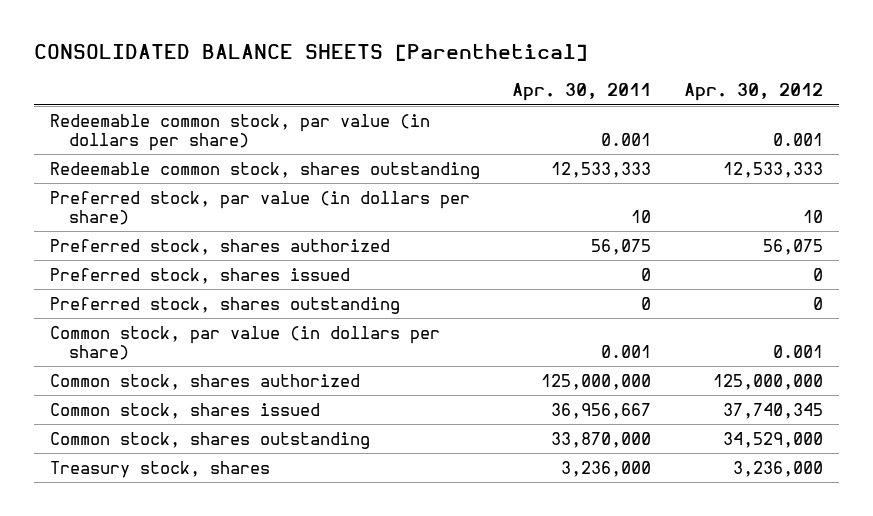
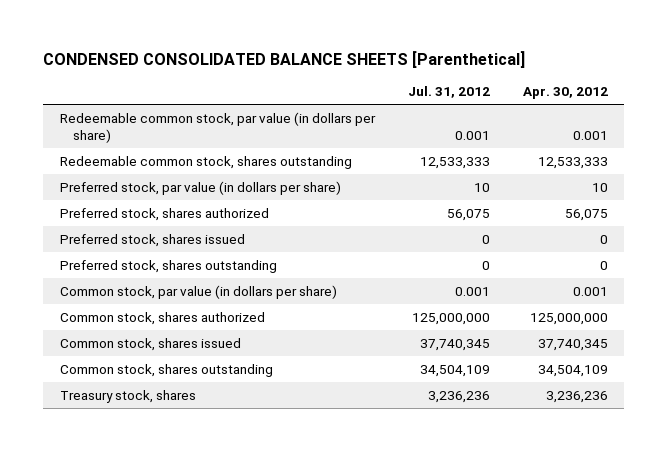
- CONSOLIDATED BALANCE SHEETS [Parenthetical]
+ CONDENSED CONSOLIDATED BALANCE SHEETS [Parenthetical]
- | Apr. 30, 2011 | Apr. 30, 2012
+ | Jul. 31, 2012 | Apr. 30, 2012
- Common stock, shares outstanding | 33,870,000 | 34,529,000
- Treasury stock, shares | 3,236,000 | 3,236,000
+ Common stock, shares outstanding | 34,504,109 | 34,504,109
+ Treasury stock, shares | 3,236,236 | 3,236,236

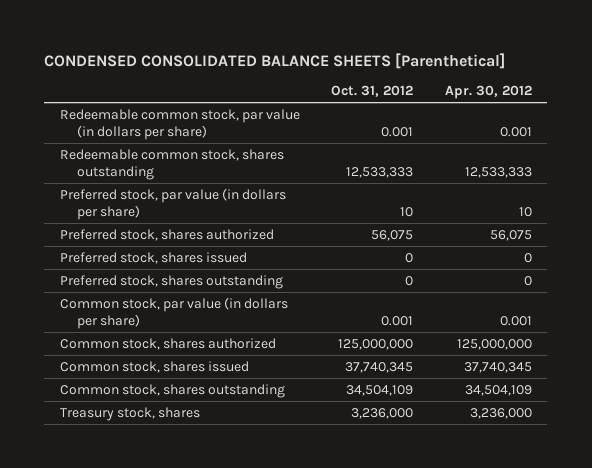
- | Jul. 31, 2012 | Apr. 30, 2012
+ | Oct. 31, 2012 | Apr. 30, 2012
- Treasury stock, shares | 3,236,236 | 3,236,236
+ Treasury stock, shares | 3,236,000 | 3,236,000

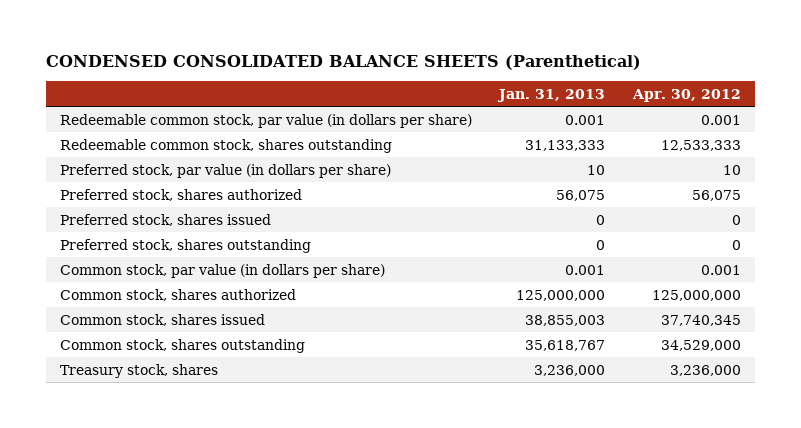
- CONDENSED CONSOLIDATED BALANCE SHEETS [Parenthetical]
+ CONDENSED CONSOLIDATED BALANCE SHEETS (Parenthetical)
- | Oct. 31, 2012 | Apr. 30, 2012
+ | Jan. 31, 2013 | Apr. 30, 2012
- Common stock, shares outstanding | 34,504,109 | 34,504,109
+ Common stock, shares outstanding | 35,618,767 | 34,529,000

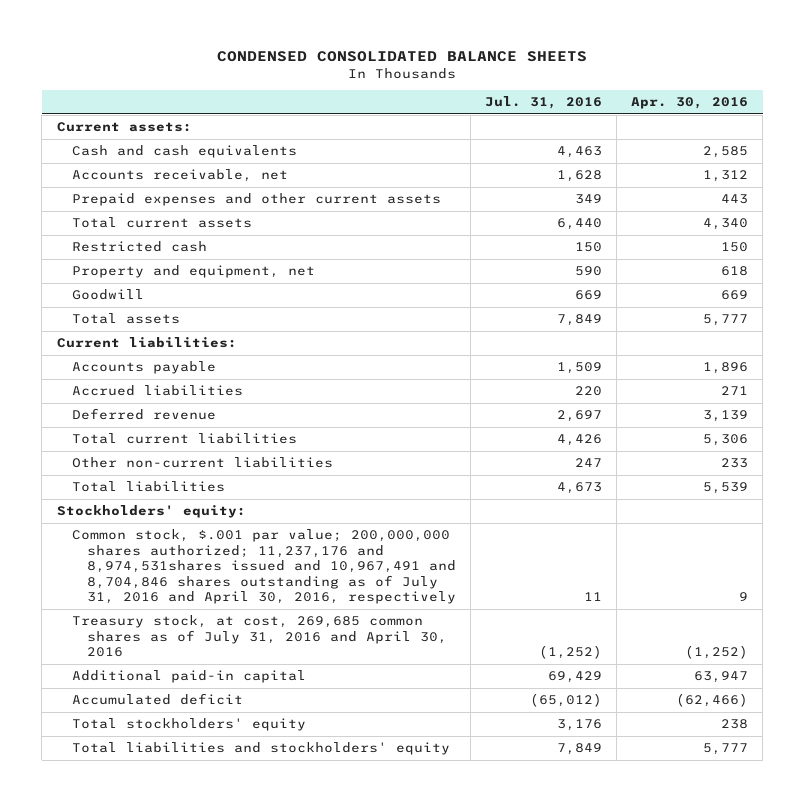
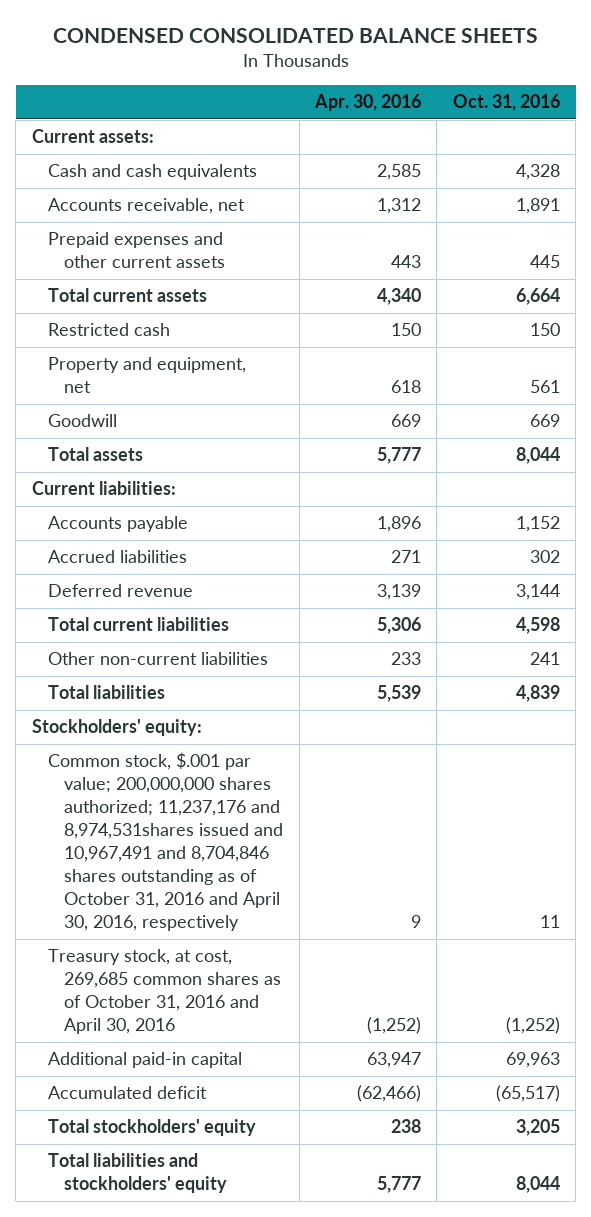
- | Jul. 31, 2016 | Apr. 30, 2016
+ | Apr. 30, 2016 | Oct. 31, 2016
- Common stock, $.001 par value; 200,000,000 shares authorized; 11,237,176 and 8,974,531shares issued and 10,967,491 and 8,704,846 shares outstanding as of July 31, 2016 and April 30, 2016, respectively | 11 | 9
- Treasury stock, at cost, 269,685 common shares as of July 31, 2016 and April 30, 2016 | (1,252) | (1,252)
+ Common stock, $.001 par value; 200,000,000 shares authorized; 11,237,176 and 8,974,531shares issued and 10,967,491 and 8,704,846 shares outstanding as of October 31, 2016 and April 30, 2016, respectively | 9 | 11
+ Treasury stock, at cost, 269,685 common shares as of October 31, 2016 and April 30, 2016 | (1,252) | (1,252)

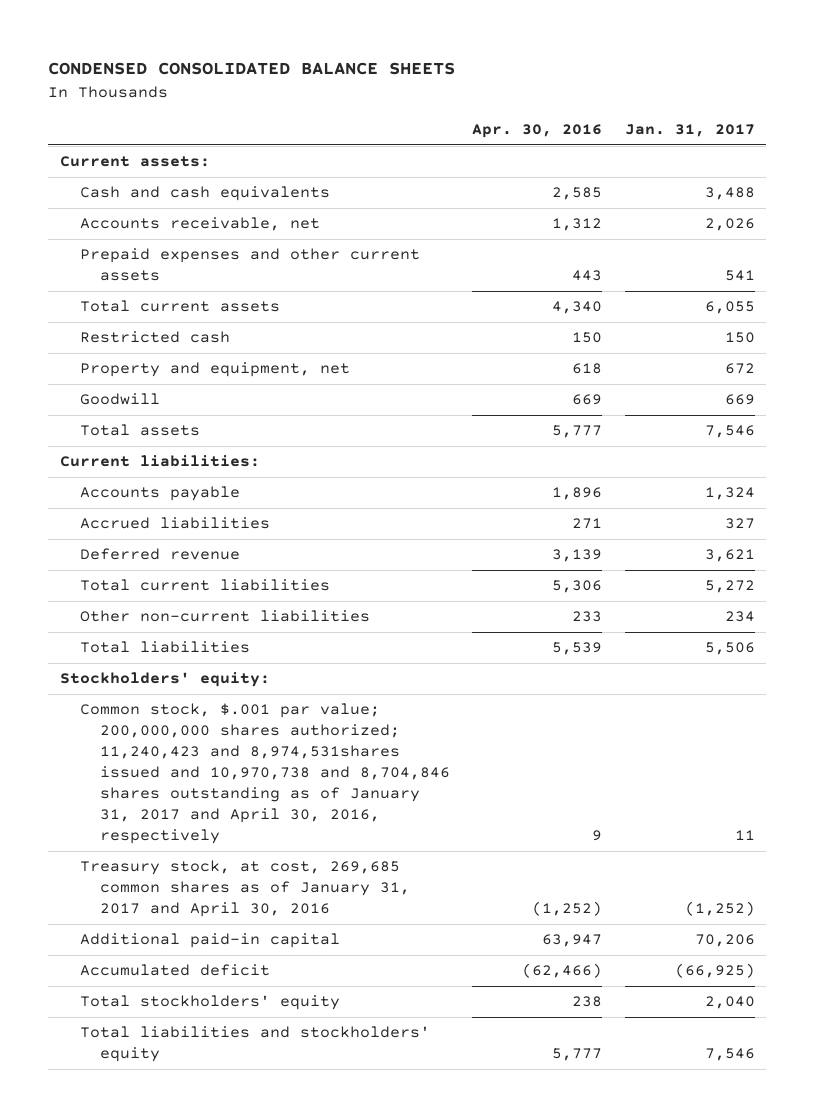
- | Apr. 30, 2016 | Oct. 31, 2016
+ | Apr. 30, 2016 | Jan. 31, 2017
- Common stock, $.001 par value; 200,000,000 shares authorized; 11,237,176 and 8,974,531shares issued and 10,967,491 and 8,704,846 shares outstanding as of October 31, 2016 and April 30, 2016, respectively | 9 | 11
- Treasury stock, at cost, 269,685 common shares as of October 31, 2016 and April 30, 2016 | (1,252) | (1,252)
+ Common stock, $.001 par value; 200,000,000 shares authorized; 11,240,423 and 8,974,531shares issued and 10,970,738 and 8,704,846 shares outstanding as of January 31, 2017 and April 30, 2016, respectively | 9 | 11
+ Treasury stock, at cost, 269,685 common shares as of January 31, 2017 and April 30, 2016 | (1,252) | (1,252)

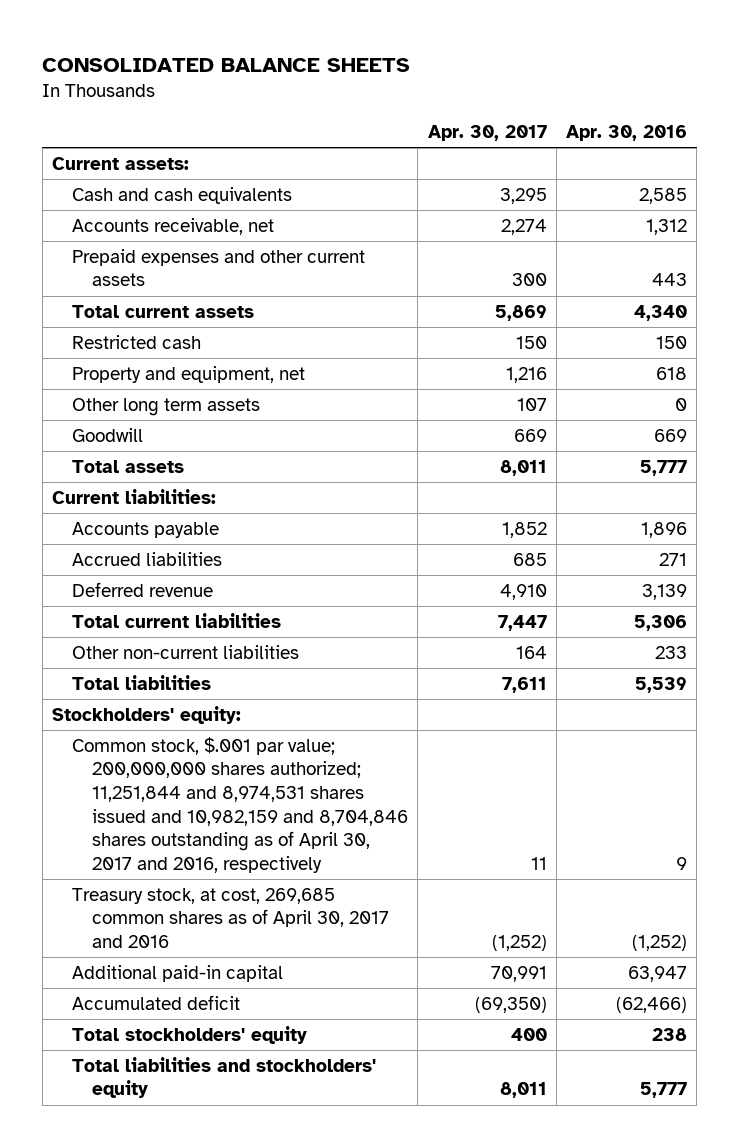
- CONDENSED CONSOLIDATED BALANCE SHEETS
+ CONSOLIDATED BALANCE SHEETS
- | Apr. 30, 2016 | Jan. 31, 2017
+ | Apr. 30, 2017 | Apr. 30, 2016
+ Other long term assets | 107 | 0
- Common stock, $.001 par value; 200,000,000 shares authorized; 11,240,423 and 8,974,531shares issued and 10,970,738 and 8,704,846 shares outstanding as of January 31, 2017 and April 30, 2016, respectively | 9 | 11
- Treasury stock, at cost, 269,685 common shares as of January 31, 2017 and April 30, 2016 | (1,252) | (1,252)
+ Common stock, $.001 par value; 200,000,000 shares authorized; 11,251,844 and 8,974,531 shares issued and 10,982,159 and 8,704,846 shares outstanding as of April 30, 2017 and 2016, respectively | 11 | 9
+ Treasury stock, at cost, 269,685 common shares as of April 30, 2017 and 2016 | (1,252) | (1,252)

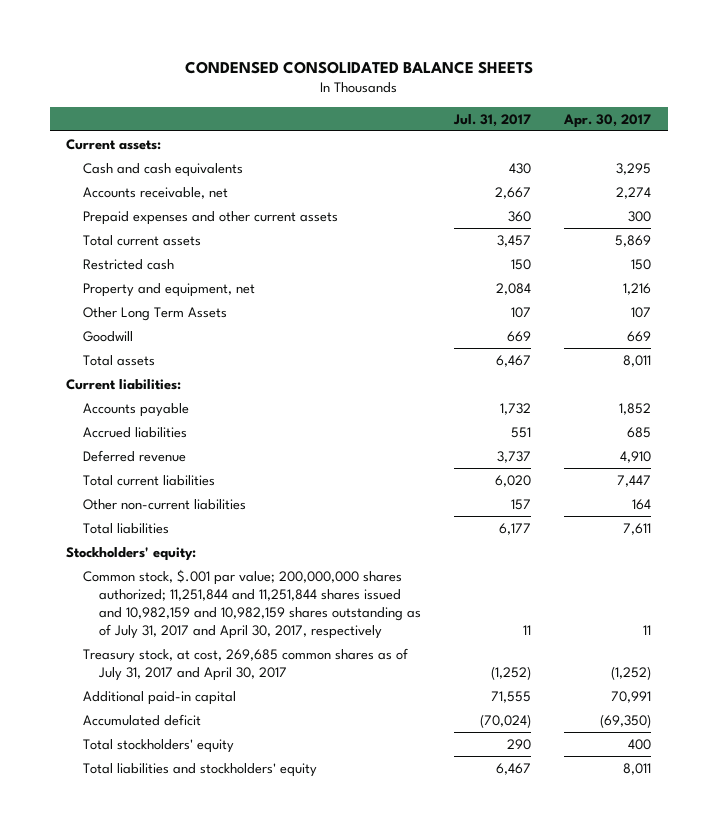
- CONSOLIDATED BALANCE SHEETS
+ CONDENSED CONSOLIDATED BALANCE SHEETS
- | Apr. 30, 2017 | Apr. 30, 2016
+ | Jul. 31, 2017 | Apr. 30, 2017
- Other long term assets | 107 | 0
+ Other Long Term Assets | 107 | 107
- Common stock, $.001 par value; 200,000,000 shares authorized; 11,251,844 and 8,974,531 shares issued and 10,982,159 and 8,704,846 shares outstanding as of April 30, 2017 and 2016, respectively | 11 | 9
- Treasury stock, at cost, 269,685 common shares as of April 30, 2017 and 2016 | (1,252) | (1,252)
+ Common stock, $.001 par value; 200,000,000 shares authorized; 11,251,844 and 11,251,844 shares issued and 10,982,159 and 10,982,159 shares outstanding as of July 31, 2017 and April 30, 2017, respectively | 11 | 11
+ Treasury stock, at cost, 269,685 common shares as of July 31, 2017 and April 30, 2017 | (1,252) | (1,252)

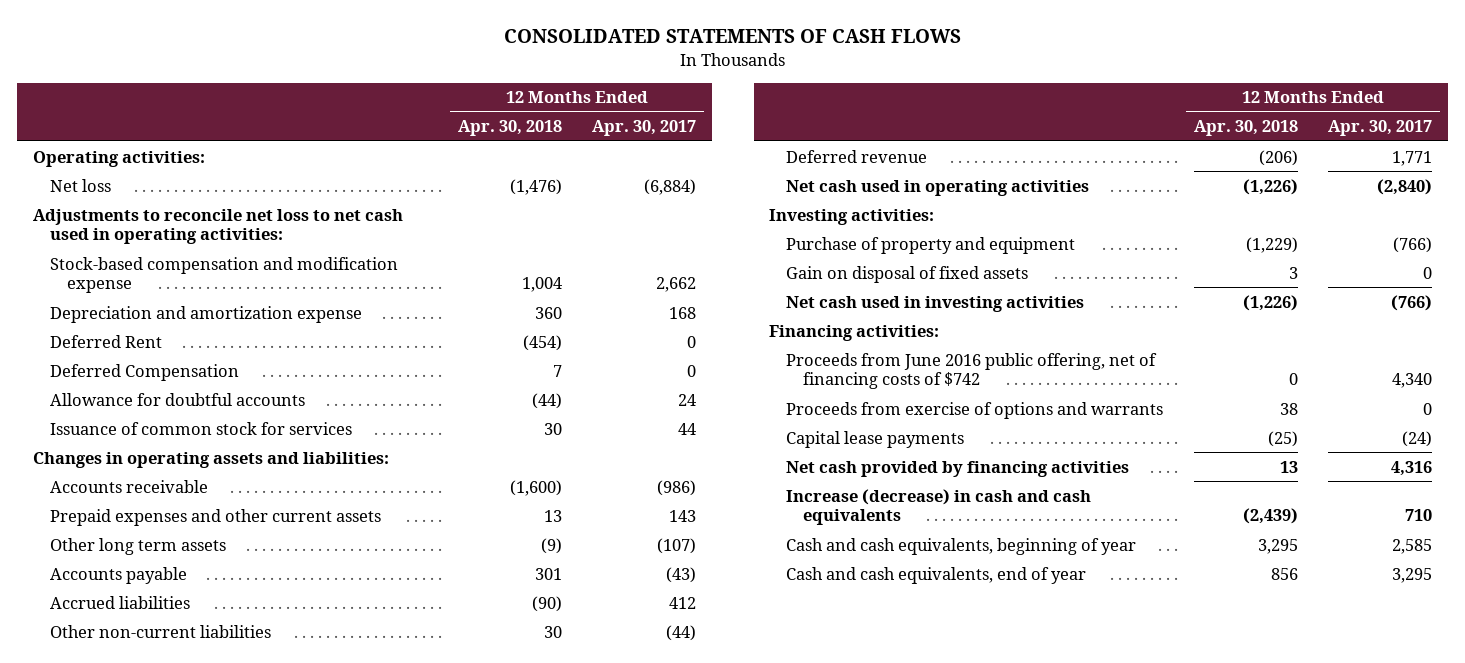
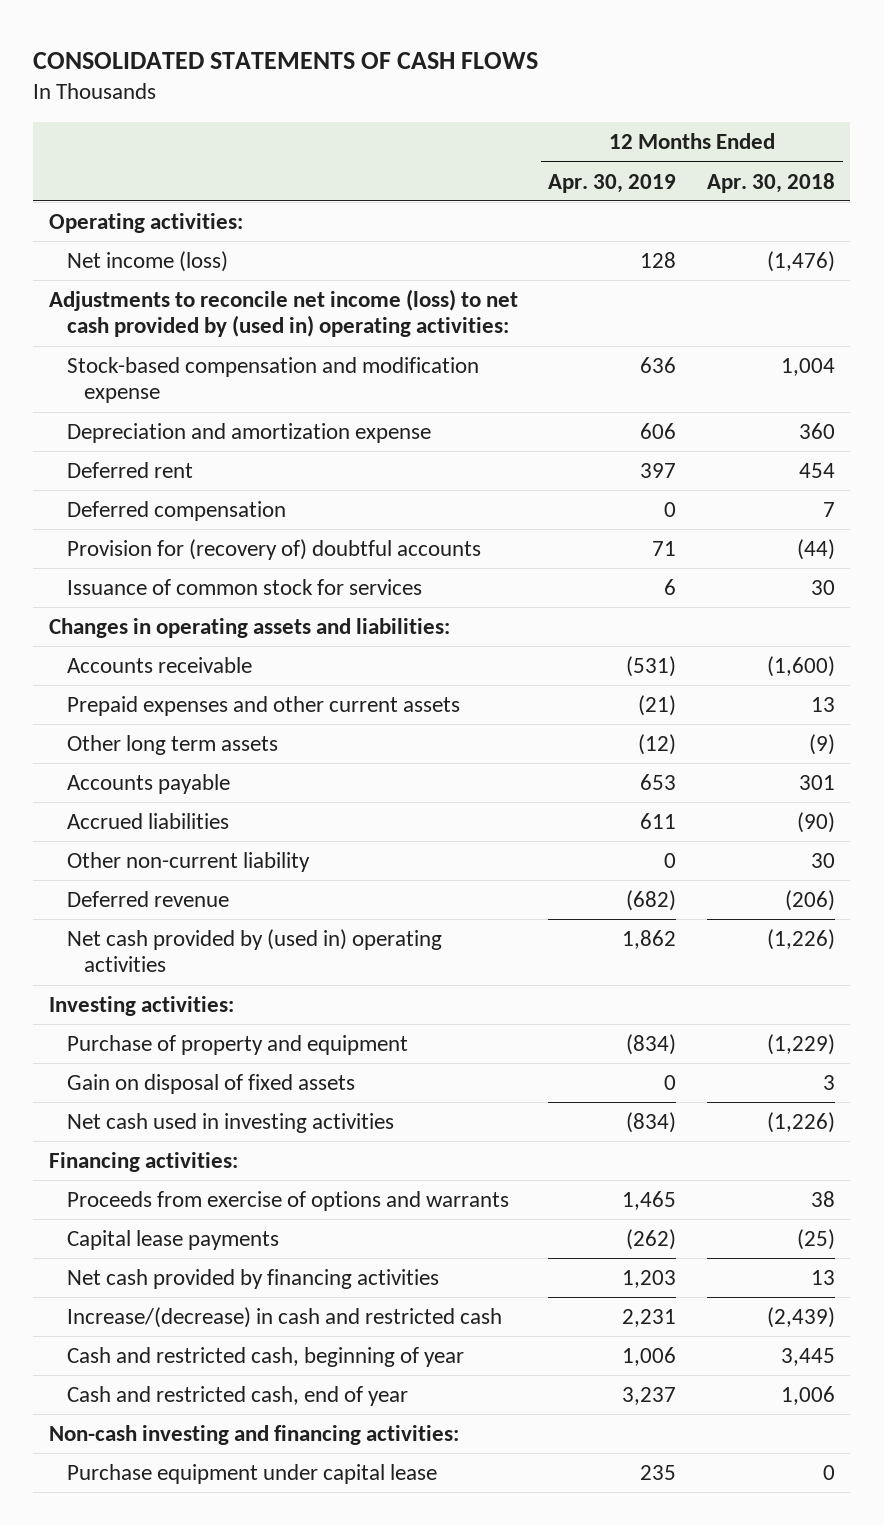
- | 12 Months Ended Apr. 30, 2018 | 12 Months Ended Apr. 30, 2017
+ | 12 Months Ended Apr. 30, 2019 | 12 Months Ended Apr. 30, 2018
- Net loss | (1,476) | (6,884)
- Adjustments to reconcile net loss to net cash used in operating activities:
+ Net income (loss) | 128 | (1,476)
+ Adjustments to reconcile net income (loss) to net cash provided by (used in) operating activities:
- Deferred Rent | (454) | 0
- Deferred Compensation | 7 | 0
- Allowance for doubtful accounts | (44) | 24
+ Deferred rent | 397 | 454
+ Deferred compensation | 0 | 7
+ Provision for (recovery of) doubtful accounts | 71 | (44)
- Other non-current liabilities | 30 | (44)
+ Other non-current liability | 0 | 30
- Net cash used in operating activities | (1,226) | (2,840)
+ Net cash provided by (used in) operating activities | 1,862 | (1,226)
- Proceeds from June 2016 public offering, net of financing costs of $742 | 0 | 4,340
- Increase (decrease) in cash and cash equivalents | (2,439) | 710
- Cash and cash equivalents, beginning of year | 3,295 | 2,585
- Cash and cash equivalents, end of year | 856 | 3,295
+ Increase/(decrease) in cash and restricted cash | 2,231 | (2,439)
+ Cash and restricted cash, beginning of year | 1,006 | 3,445
+ Cash and restricted cash, end of year | 3,237 | 1,006
+ Non-cash investing and financing activities:
+ Purchase equipment under capital lease | 235 | 0

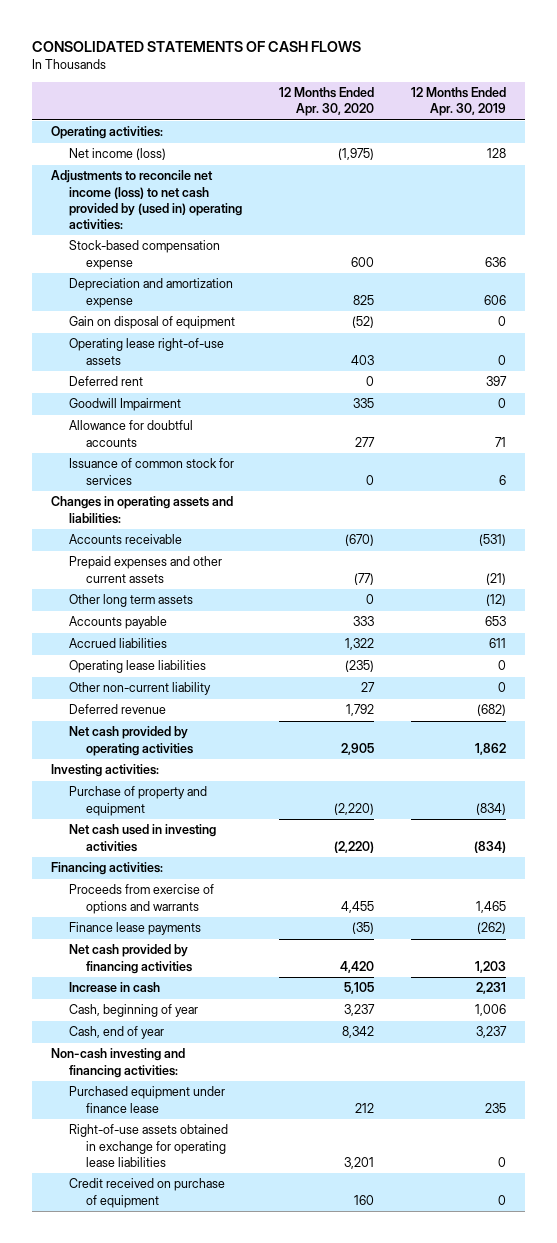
- | 12 Months Ended Apr. 30, 2019 | 12 Months Ended Apr. 30, 2018
+ | 12 Months Ended Apr. 30, 2020 | 12 Months Ended Apr. 30, 2019
- Stock-based compensation and modification expense | 636 | 1,004
+ Stock-based compensation expense | 600 | 636
+ Gain on disposal of equipment | (52) | 0
+ Operating lease right-of-use assets | 403 | 0
- Deferred compensation | 0 | 7
- Provision for (recovery of) doubtful accounts | 71 | (44)
+ Goodwill Impairment | 335 | 0
+ Allowance for doubtful accounts | 277 | 71
+ Operating lease liabilities | (235) | 0
- Net cash provided by (used in) operating activities | 1,862 | (1,226)
+ Net cash provided by operating activities | 2,905 | 1,862
- Gain on disposal of fixed assets | 0 | 3
- Capital lease payments | (262) | (25)
+ Finance lease payments | (35) | (262)
- Increase/(decrease) in cash and restricted cash | 2,231 | (2,439)
- Cash and restricted cash, beginning of year | 1,006 | 3,445
- Cash and restricted cash, end of year | 3,237 | 1,006
+ Increase in cash | 5,105 | 2,231
+ Cash, beginning of year | 3,237 | 1,006
+ Cash, end of year | 8,342 | 3,237
- Purchase equipment under capital lease | 235 | 0
+ Purchased equipment under finance lease | 212 | 235
+ Right-of-use assets obtained in exchange for operating lease liabilities | 3,201 | 0
+ Credit received on purchase of equipment | 160 | 0

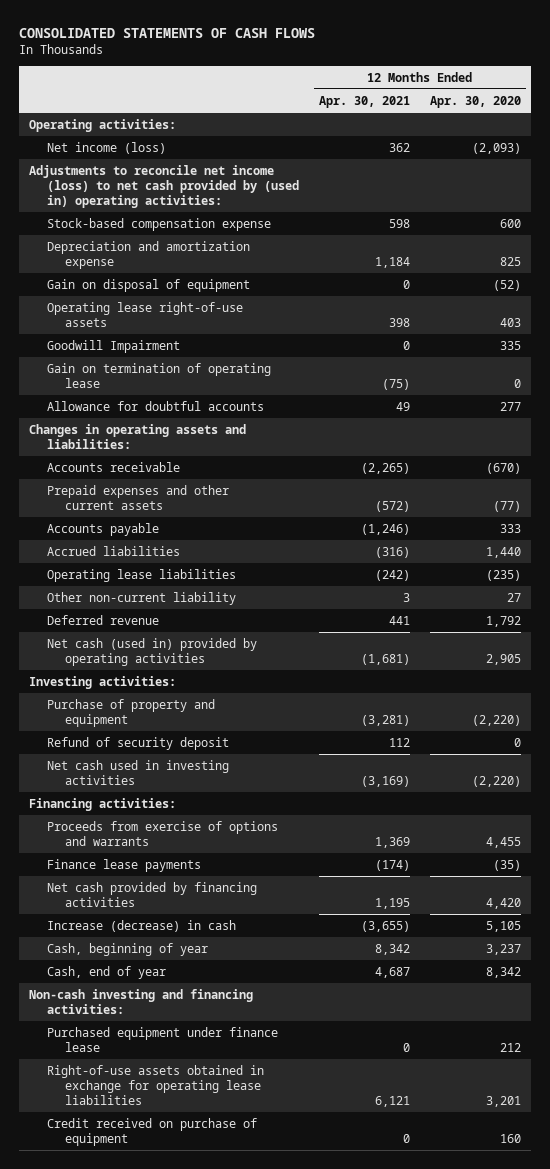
- | 12 Months Ended Apr. 30, 2020 | 12 Months Ended Apr. 30, 2019
+ | 12 Months Ended Apr. 30, 2021 | 12 Months Ended Apr. 30, 2020
- Net income (loss) | (1,975) | 128
+ Net income (loss) | 362 | (2,093)
- Deferred rent | 0 | 397
+ Gain on termination of operating lease | (75) | 0
- Issuance of common stock for services | 0 | 6
- Other long term assets | 0 | (12)
- Accrued liabilities | 1,322 | 611
+ Accrued liabilities | (316) | 1,440
- Net cash provided by operating activities | 2,905 | 1,862
+ Net cash (used in) provided by operating activities | (1,681) | 2,905
+ Refund of security deposit | 112 | 0
- Increase in cash | 5,105 | 2,231
+ Increase (decrease) in cash | (3,655) | 5,105

